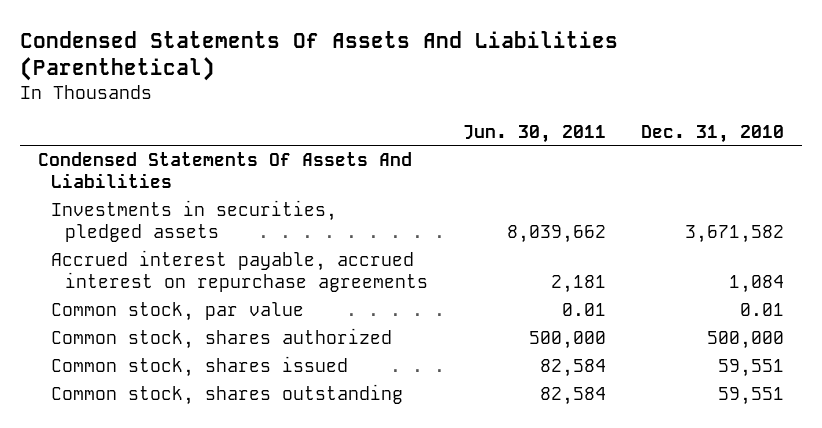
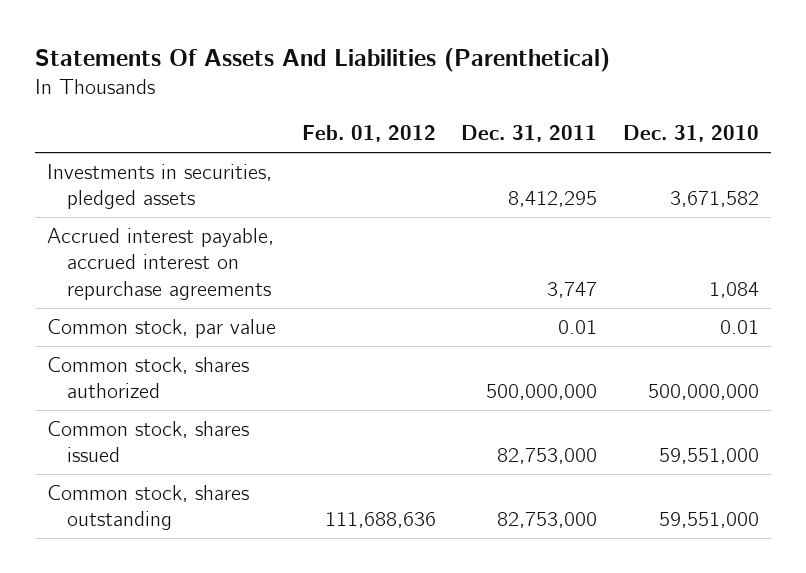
- Condensed Statements Of Assets And Liabilities (Parenthetical)
+ Statements Of Assets And Liabilities (Parenthetical)
- | Jun. 30, 2011 | Dec. 31, 2010
+ | Feb. 01, 2012 | Dec. 31, 2011 | Dec. 31, 2010
- Condensed Statements Of Assets And Liabilities
- Common stock, shares authorized | 500,000 | 500,000
- Common stock, shares issued | 82,584 | 59,551
- Common stock, shares outstanding | 82,584 | 59,551
+ Common stock, shares authorized | | 500,000,000 | 500,000,000
+ Common stock, shares issued | | 82,753,000 | 59,551,000
+ Common stock, shares outstanding | 111,688,636 | 82,753,000 | 59,551,000

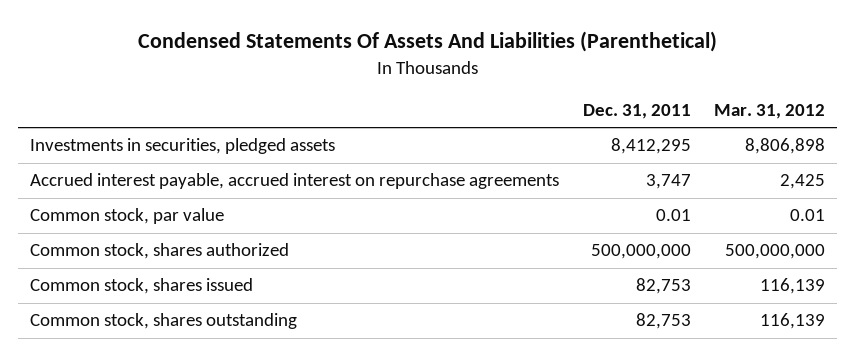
- Statements Of Assets And Liabilities (Parenthetical)
+ Condensed Statements Of Assets And Liabilities (Parenthetical)
- | Feb. 01, 2012 | Dec. 31, 2011 | Dec. 31, 2010
+ | Dec. 31, 2011 | Mar. 31, 2012
- Common stock, shares issued | | 82,753,000 | 59,551,000
- Common stock, shares outstanding | 111,688,636 | 82,753,000 | 59,551,000
+ Common stock, shares issued | 82,753 | 116,139
+ Common stock, shares outstanding | 82,753 | 116,139

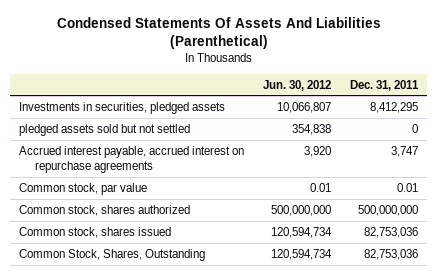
- | Dec. 31, 2011 | Mar. 31, 2012
+ | Jun. 30, 2012 | Dec. 31, 2011
+ pledged assets sold but not settled | 354,838 | 0
- Common stock, shares issued | 82,753 | 116,139
- Common stock, shares outstanding | 82,753 | 116,139
+ Common stock, shares issued | 120,594,734 | 82,753,036
+ Common Stock, Shares, Outstanding | 120,594,734 | 82,753,036

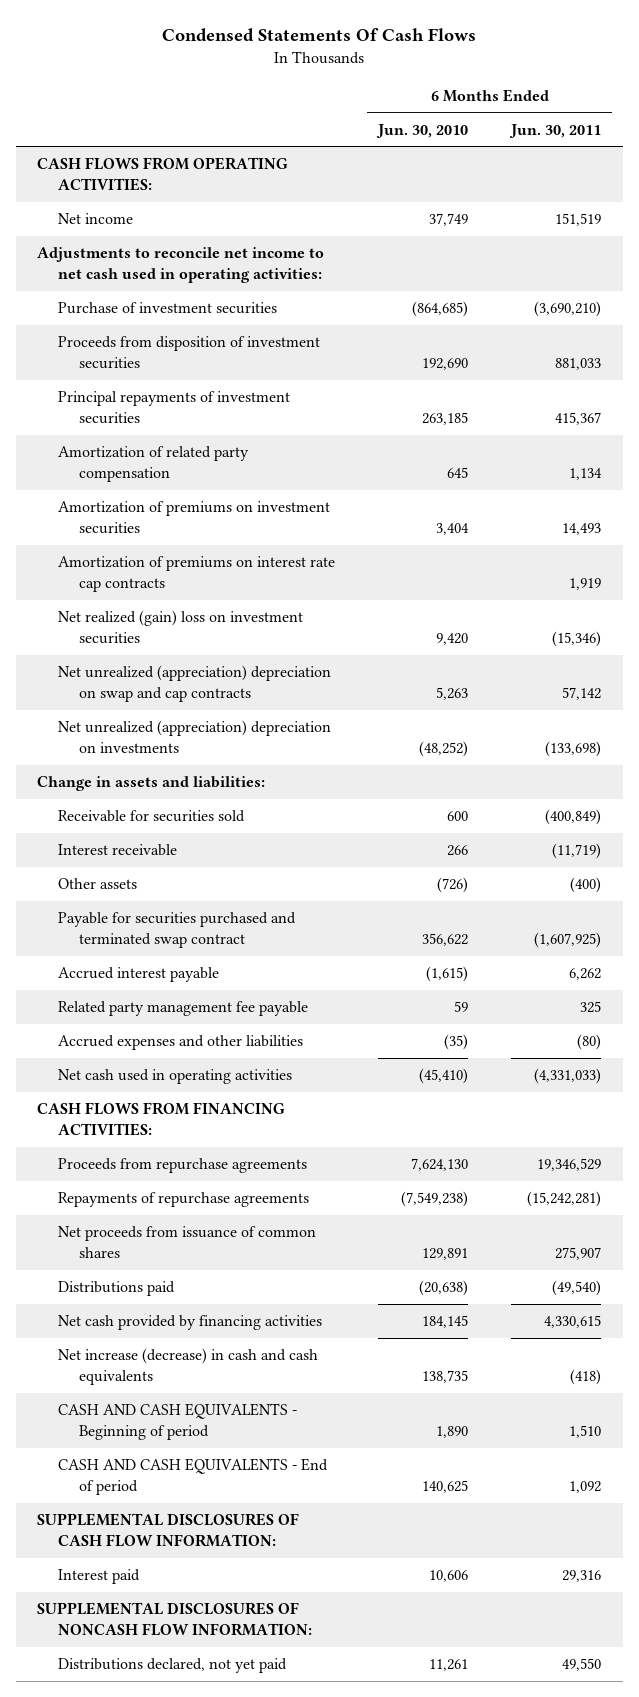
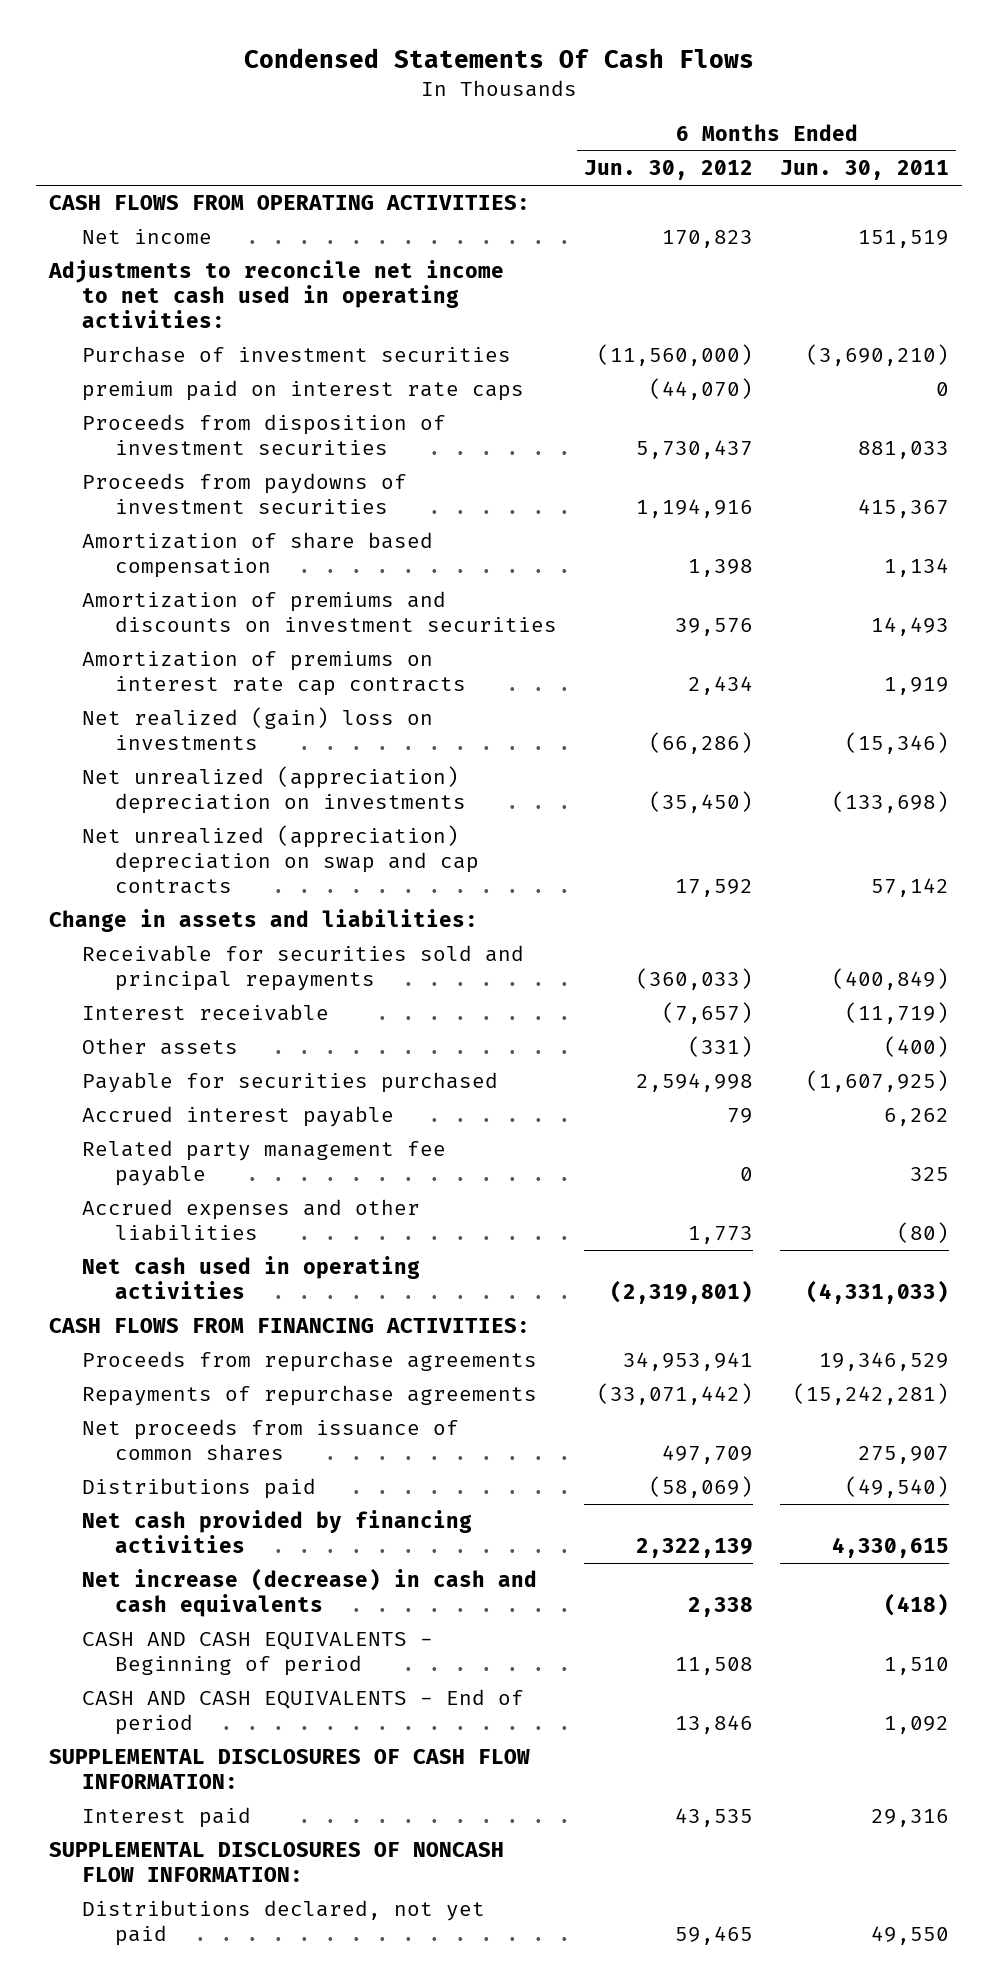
- | 6 Months Ended Jun. 30, 2010 | 6 Months Ended Jun. 30, 2011
+ | 6 Months Ended Jun. 30, 2012 | 6 Months Ended Jun. 30, 2011
+ premium paid on interest rate caps | (44,070) | 0
- Principal repayments of investment securities | 263,185 | 415,367
- Amortization of related party compensation | 645 | 1,134
- Amortization of premiums on investment securities | 3,404 | 14,493
+ Proceeds from paydowns of investment securities | 1,194,916 | 415,367
+ Amortization of share based compensation | 1,398 | 1,134
+ Amortization of premiums and discounts on investment securities | 39,576 | 14,493
- Net realized (gain) loss on investment securities | 9,420 | (15,346)
+ Net realized (gain) loss on investments | (66,286) | (15,346)
moved down: Net unrealized (appreciation) depreciation on swap and cap contracts | 17,592 | 57,142
- Receivable for securities sold | 600 | (400,849)
+ Receivable for securities sold and principal repayments | (360,033) | (400,849)
- Payable for securities purchased and terminated swap contract | 356,622 | (1,607,925)
+ Payable for securities purchased | 2,594,998 | (1,607,925)

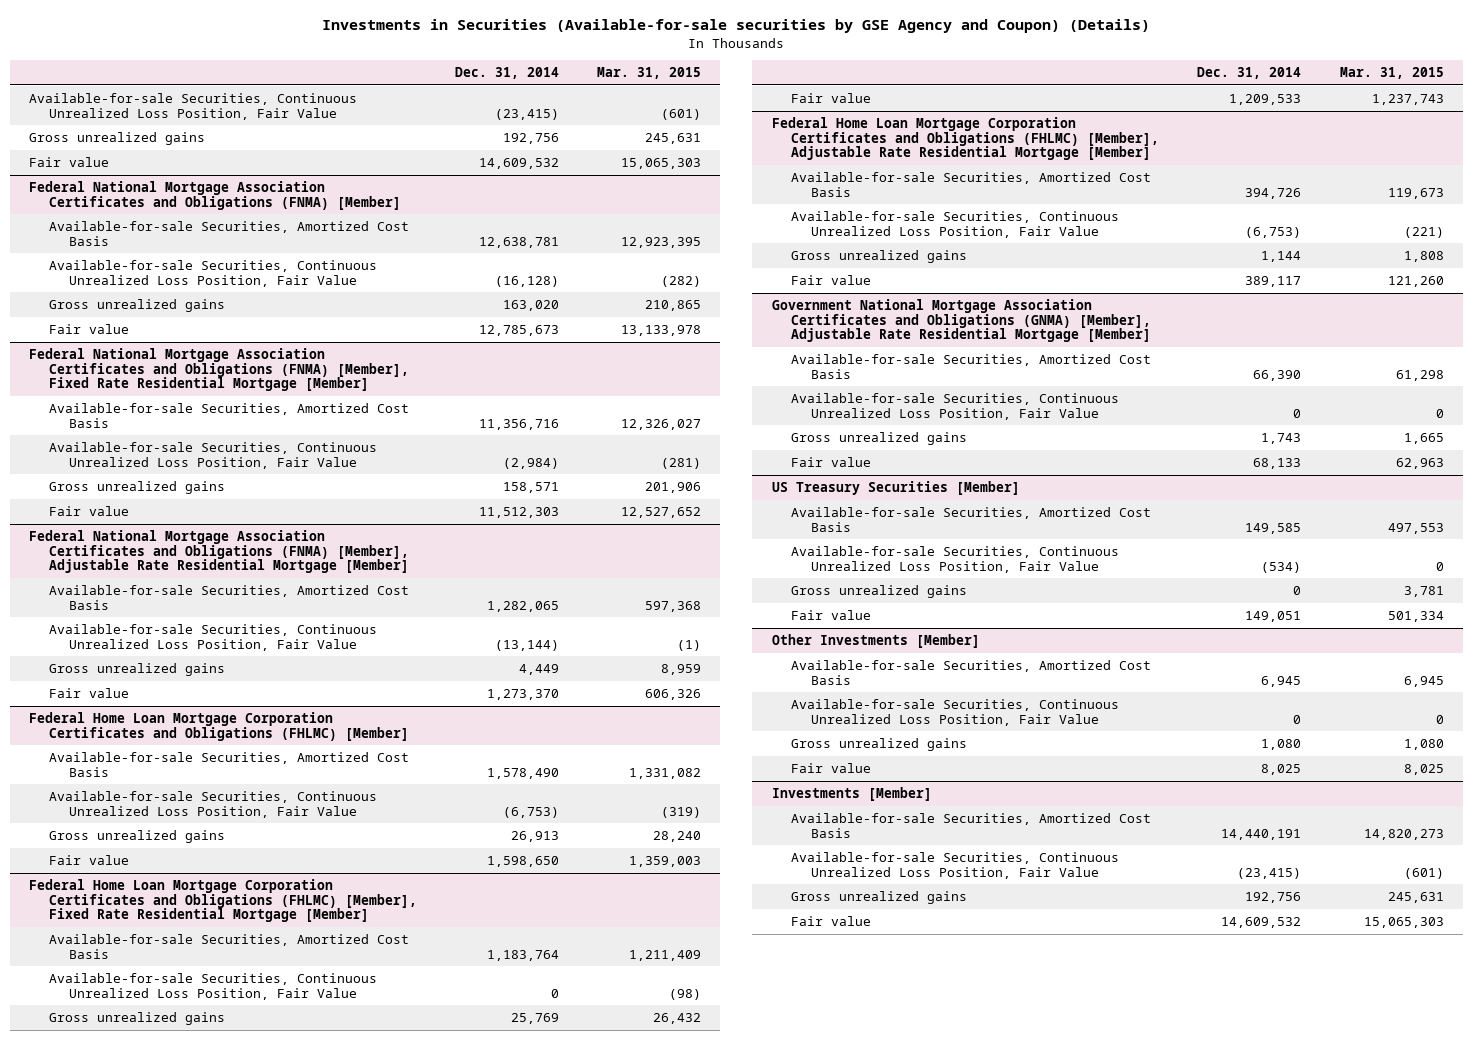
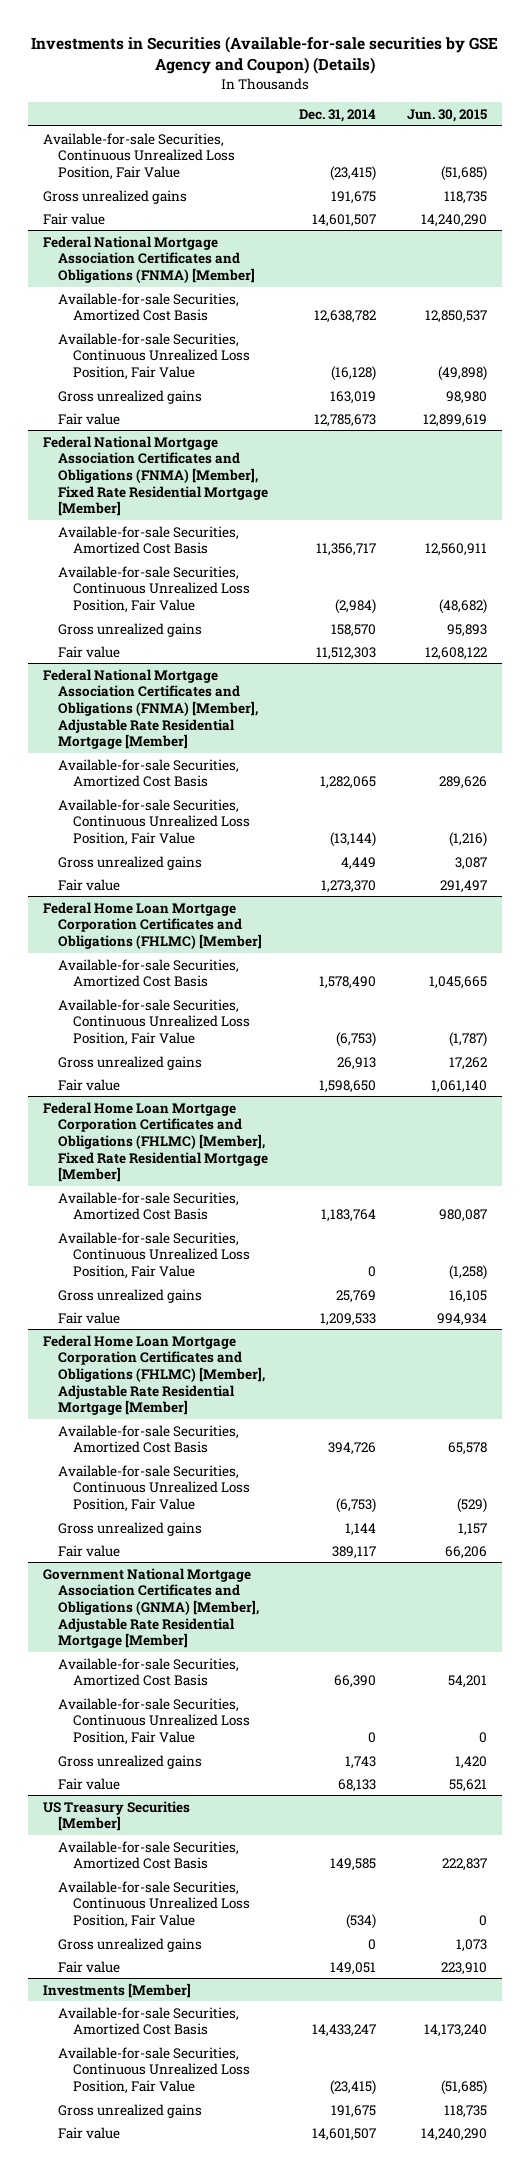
- | Dec. 31, 2014 | Mar. 31, 2015
+ | Dec. 31, 2014 | Jun. 30, 2015
- Gross unrealized gains | 192,756 | 245,631
- Fair value | 14,609,532 | 15,065,303
+ Gross unrealized gains | 191,675 | 118,735
+ Fair value | 14,601,507 | 14,240,290
@ Federal National Mortgage Association Certificates and Obligations (FNMA) [Member]
- Available-for-sale Securities, Amortized Cost Basis | 12,638,781 | 12,923,395
+ Available-for-sale Securities, Amortized Cost Basis | 12,638,782 | 12,850,537
- Gross unrealized gains | 163,020 | 210,865
+ Gross unrealized gains | 163,019 | 98,980
@ Federal National Mortgage Association Certificates and Obligations (FNMA) [Member], Fixed Rate Residential Mortgage [Member]
- Available-for-sale Securities, Amortized Cost Basis | 11,356,716 | 12,326,027
+ Available-for-sale Securities, Amortized Cost Basis | 11,356,717 | 12,560,911
- Gross unrealized gains | 158,571 | 201,906
+ Gross unrealized gains | 158,570 | 95,893
- Other Investments [Member]
- Available-for-sale Securities, Amortized Cost Basis | 6,945 | 6,945
- Available-for-sale Securities, Continuous Unrealized Loss Position, Fair Value | 0 | 0
- Gross unrealized gains | 1,080 | 1,080
- Fair value | 8,025 | 8,025
@ Investments [Member]
- Available-for-sale Securities, Amortized Cost Basis | 14,440,191 | 14,820,273
+ Available-for-sale Securities, Amortized Cost Basis | 14,433,247 | 14,173,240
- Gross unrealized gains | 192,756 | 245,631
- Fair value | 14,609,532 | 15,065,303
+ Gross unrealized gains | 191,675 | 118,735
+ Fair value | 14,601,507 | 14,240,290

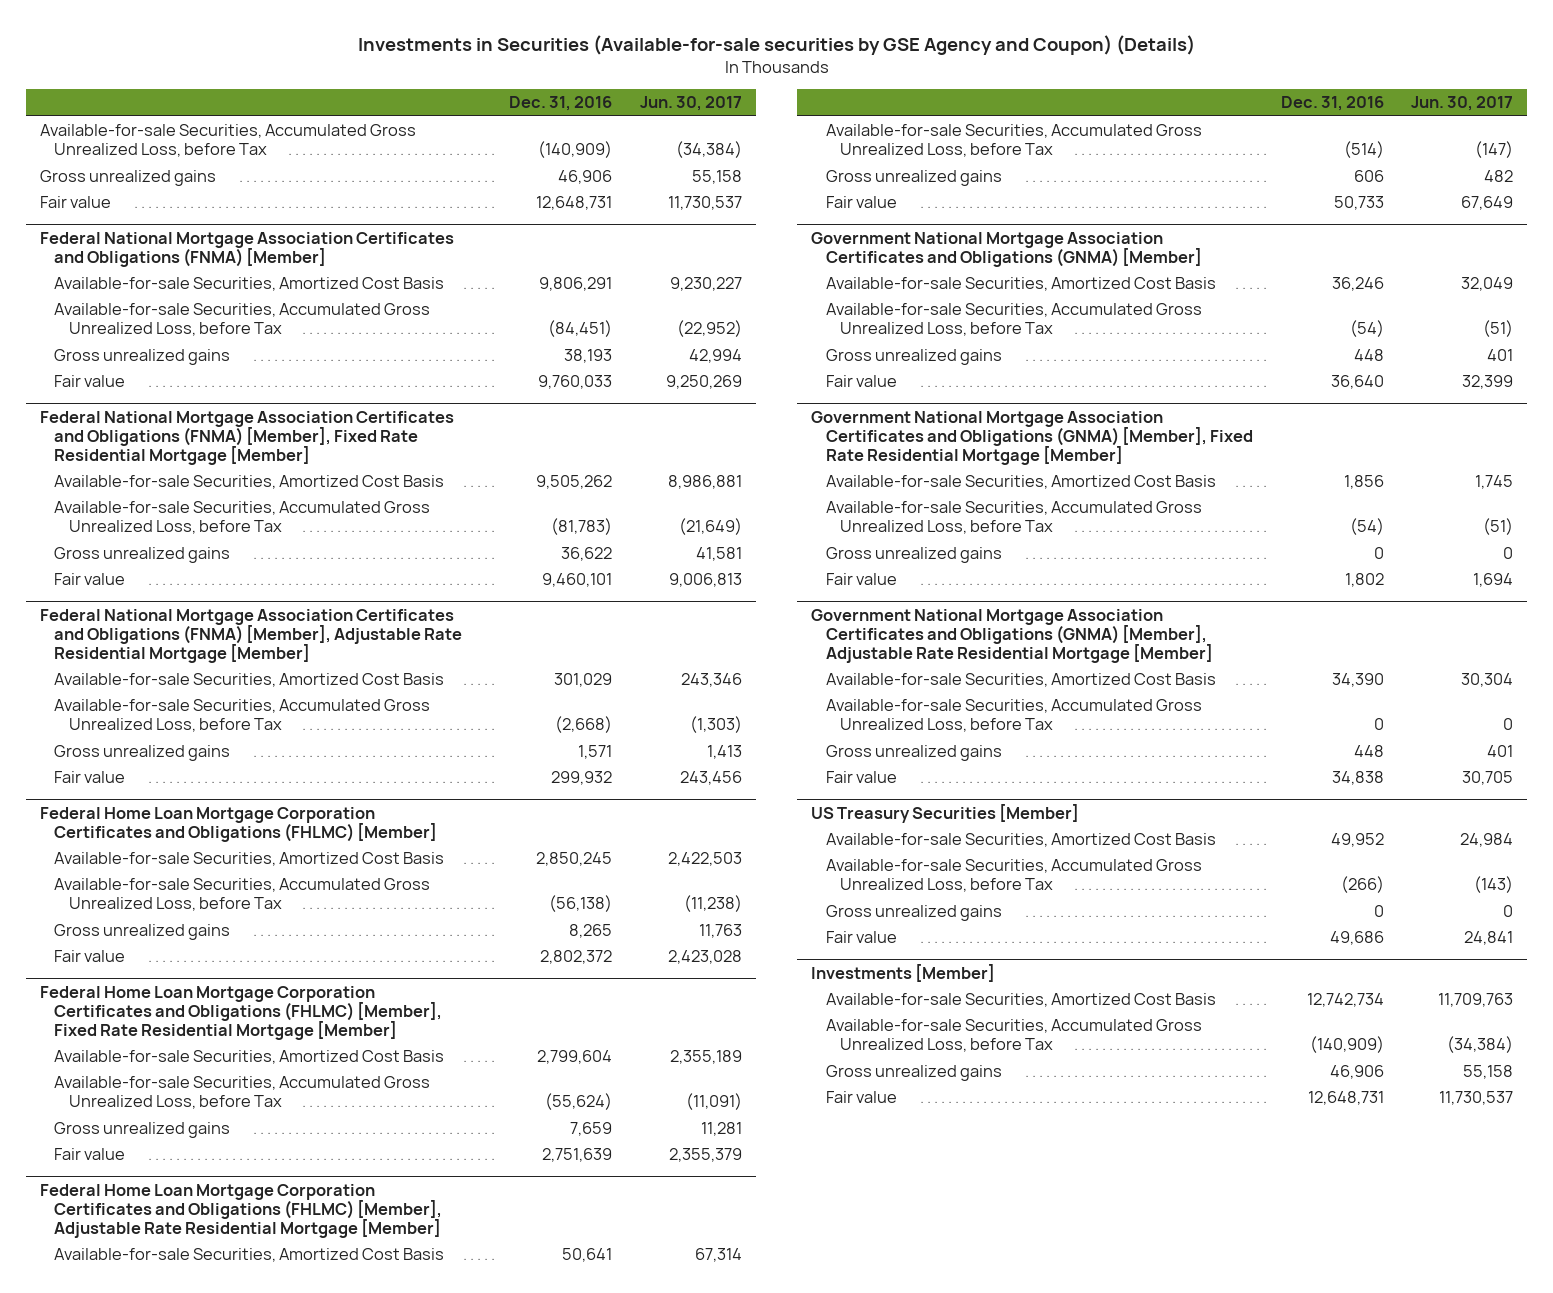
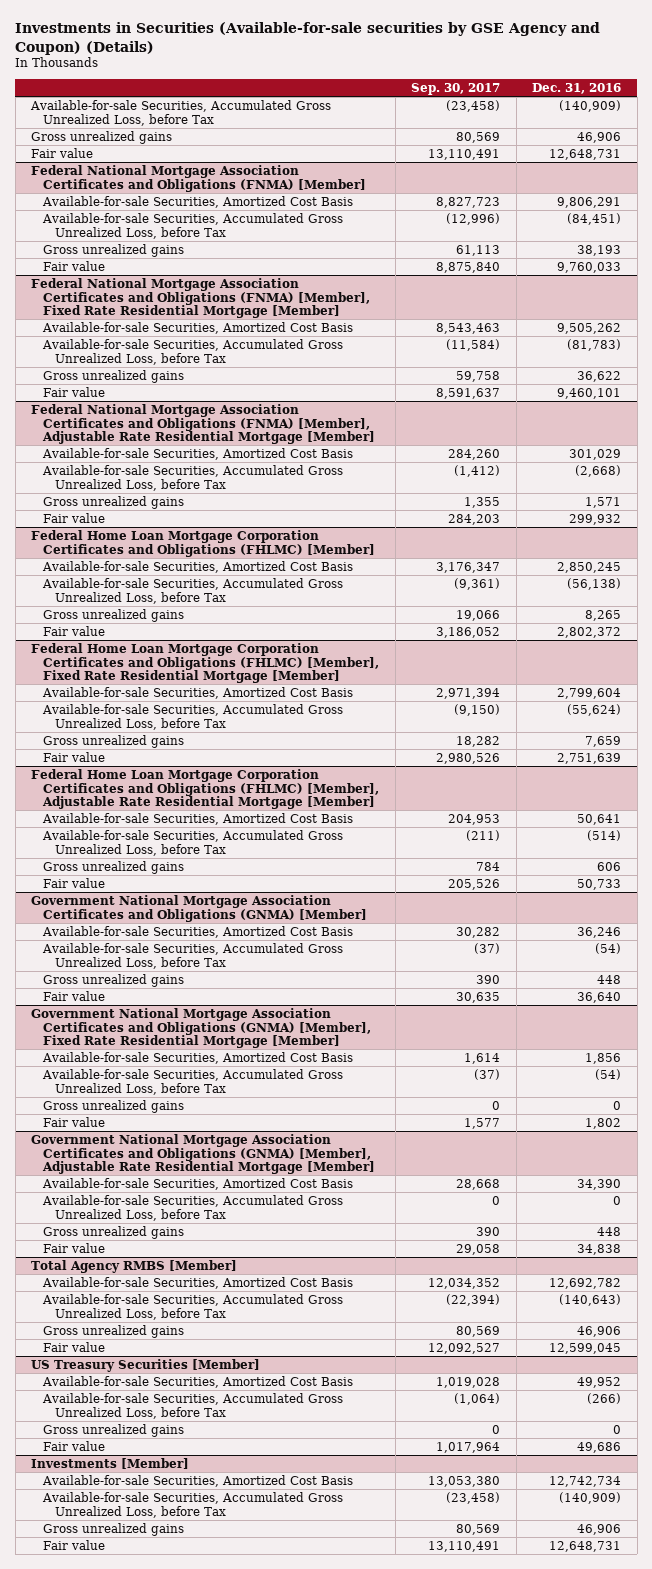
- | Dec. 31, 2016 | Jun. 30, 2017
+ | Sep. 30, 2017 | Dec. 31, 2016
+ Total Agency RMBS [Member]
+ Available-for-sale Securities, Amortized Cost Basis | 12,034,352 | 12,692,782
+ Available-for-sale Securities, Accumulated Gross Unrealized Loss, before Tax | (22,394) | (140,643)
+ Gross unrealized gains | 80,569 | 46,906
+ Fair value | 12,092,527 | 12,599,045

